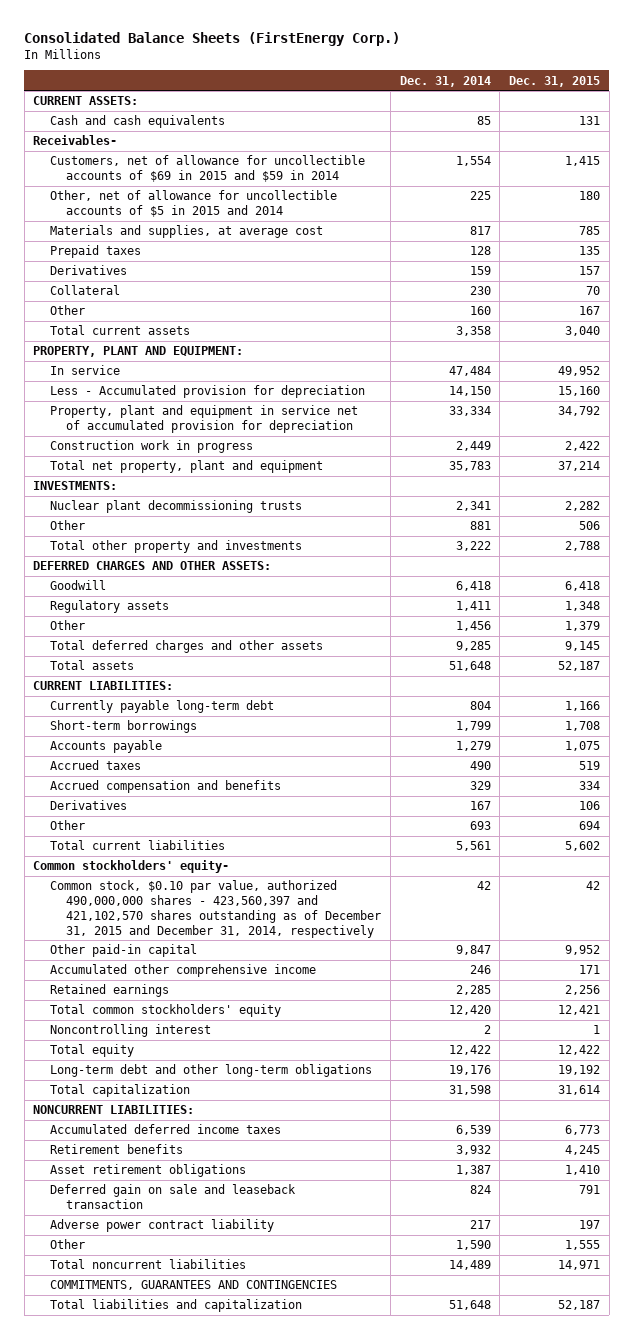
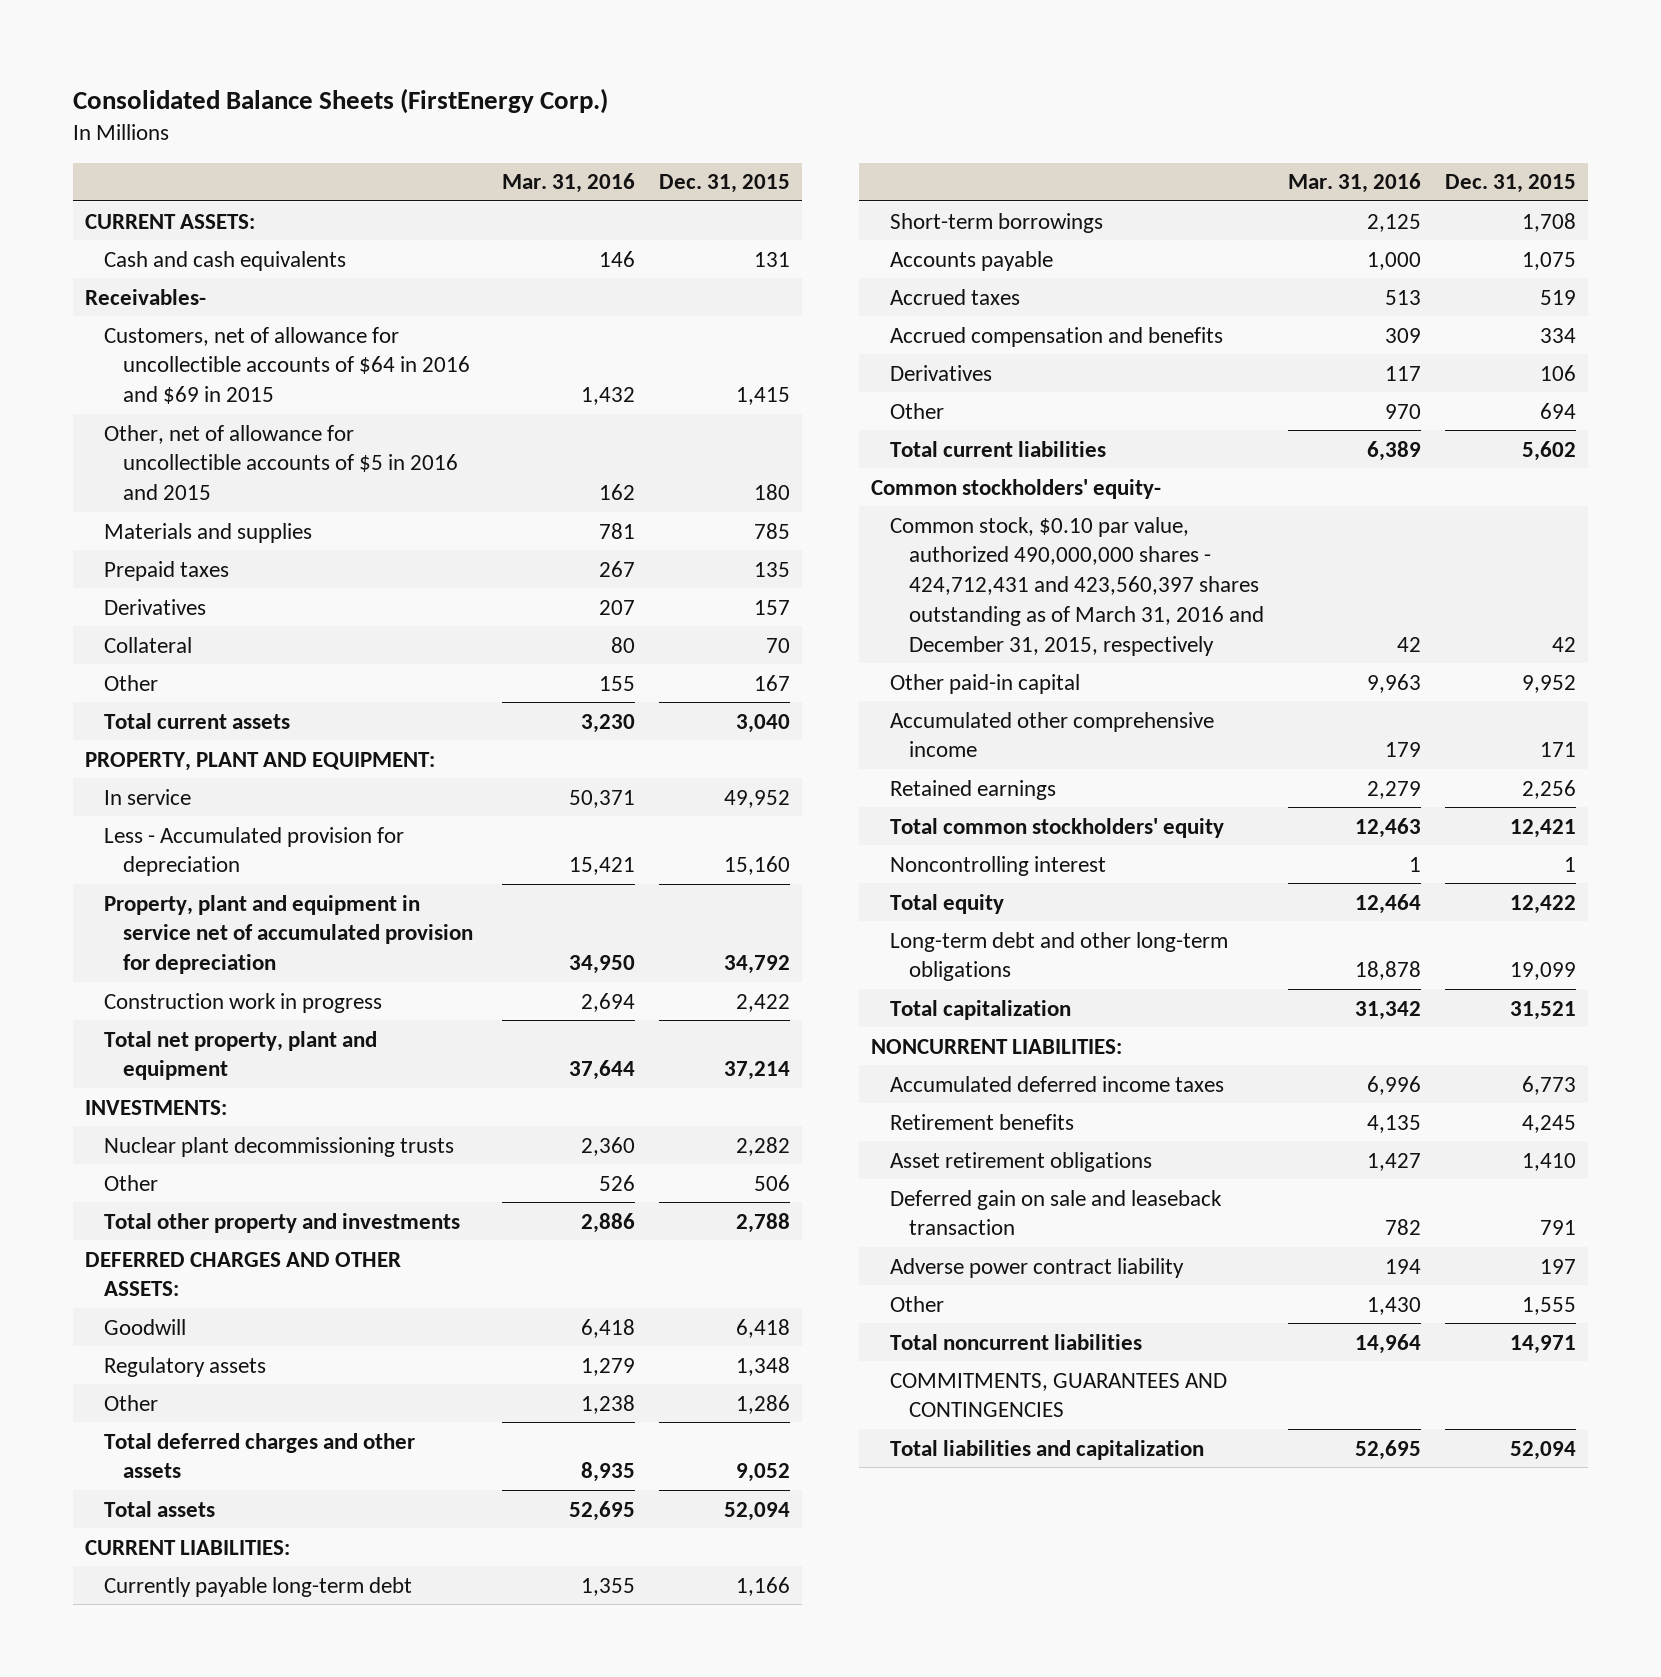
- | Dec. 31, 2014 | Dec. 31, 2015
+ | Mar. 31, 2016 | Dec. 31, 2015
- Customers, net of allowance for uncollectible accounts of $69 in 2015 and $59 in 2014 | 1,554 | 1,415
- Other, net of allowance for uncollectible accounts of $5 in 2015 and 2014 | 225 | 180
- Materials and supplies, at average cost | 817 | 785
+ Customers, net of allowance for uncollectible accounts of $64 in 2016 and $69 in 2015 | 1,432 | 1,415
+ Other, net of allowance for uncollectible accounts of $5 in 2016 and 2015 | 162 | 180
+ Materials and supplies | 781 | 785
- Other | 1,456 | 1,379
- Total deferred charges and other assets | 9,285 | 9,145
- Total assets | 51,648 | 52,187
+ Other | 1,238 | 1,286
+ Total deferred charges and other assets | 8,935 | 9,052
+ Total assets | 52,695 | 52,094
- Common stock, $0.10 par value, authorized 490,000,000 shares - 423,560,397 and 421,102,570 shares outstanding as of December 31, 2015 and December 31, 2014, respectively | 42 | 42
+ Common stock, $0.10 par value, authorized 490,000,000 shares - 424,712,431 and 423,560,397 shares outstanding as of March 31, 2016 and December 31, 2015, respectively | 42 | 42
- Long-term debt and other long-term obligations | 19,176 | 19,192
- Total capitalization | 31,598 | 31,614
+ Long-term debt and other long-term obligations | 18,878 | 19,099
+ Total capitalization | 31,342 | 31,521
- Total liabilities and capitalization | 51,648 | 52,187
+ Total liabilities and capitalization | 52,695 | 52,094

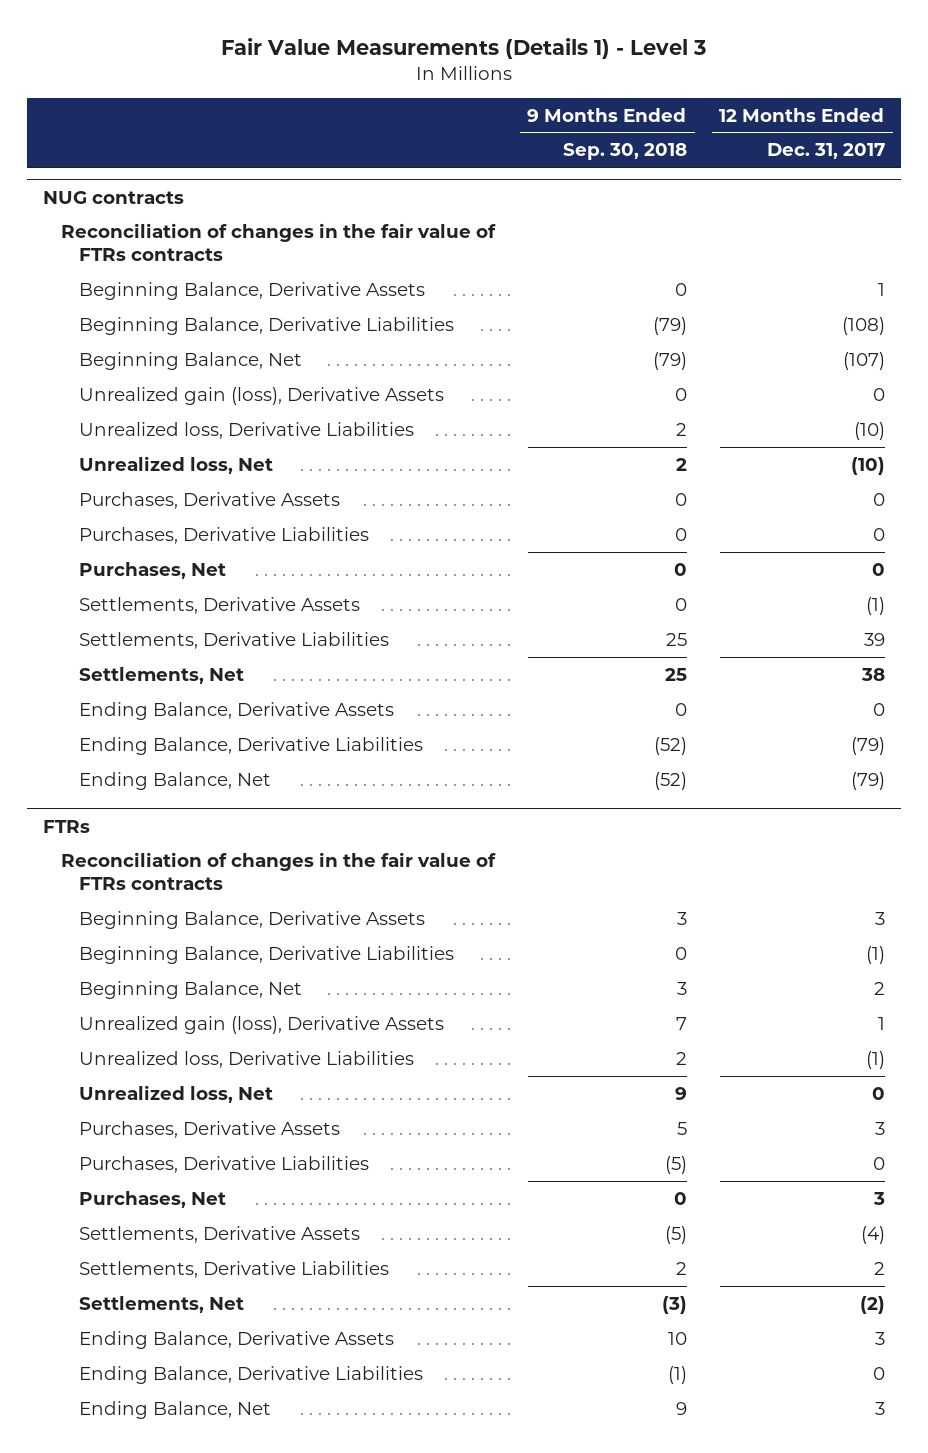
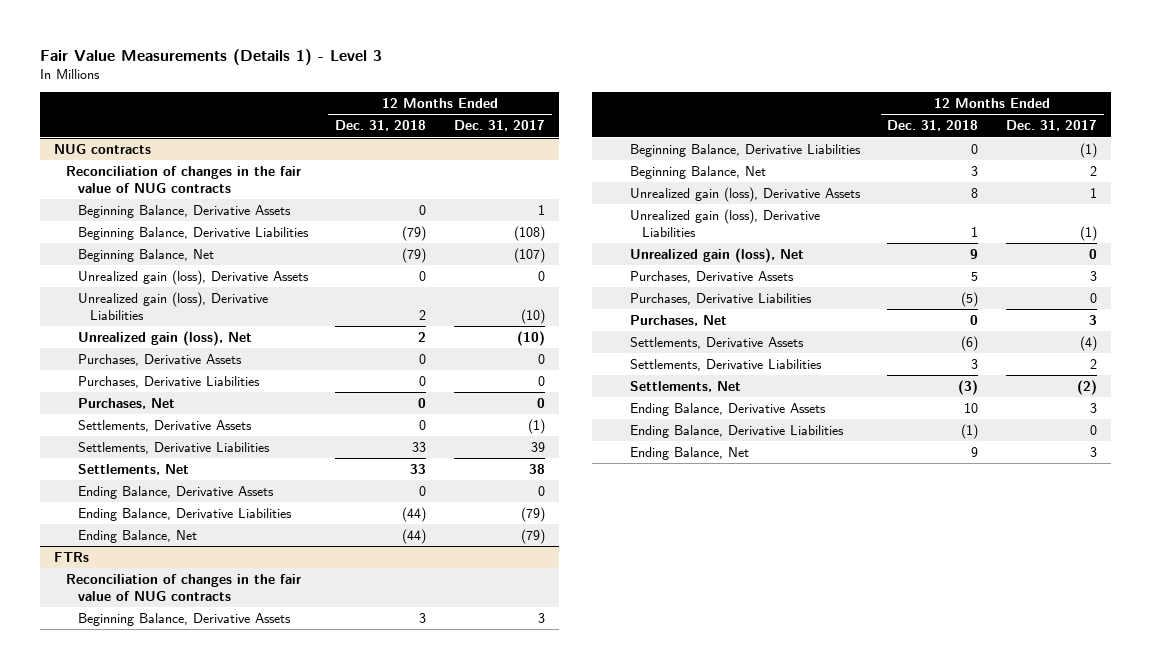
- | 9 Months Ended Sep. 30, 2018 | 12 Months Ended Dec. 31, 2017
+ | 12 Months Ended Dec. 31, 2018 | 12 Months Ended Dec. 31, 2017
@ NUG contracts
- Reconciliation of changes in the fair value of FTRs contracts
+ Reconciliation of changes in the fair value of NUG contracts
- Unrealized loss, Derivative Liabilities | 2 | (10)
- Unrealized loss, Net | 2 | (10)
+ Unrealized gain (loss), Derivative Liabilities | 2 | (10)
+ Unrealized gain (loss), Net | 2 | (10)
@ FTRs
- Reconciliation of changes in the fair value of FTRs contracts
+ Reconciliation of changes in the fair value of NUG contracts
- Unrealized loss, Derivative Liabilities | 2 | (1)
- Unrealized loss, Net | 9 | 0
+ Unrealized gain (loss), Derivative Liabilities | 1 | (1)
+ Unrealized gain (loss), Net | 9 | 0

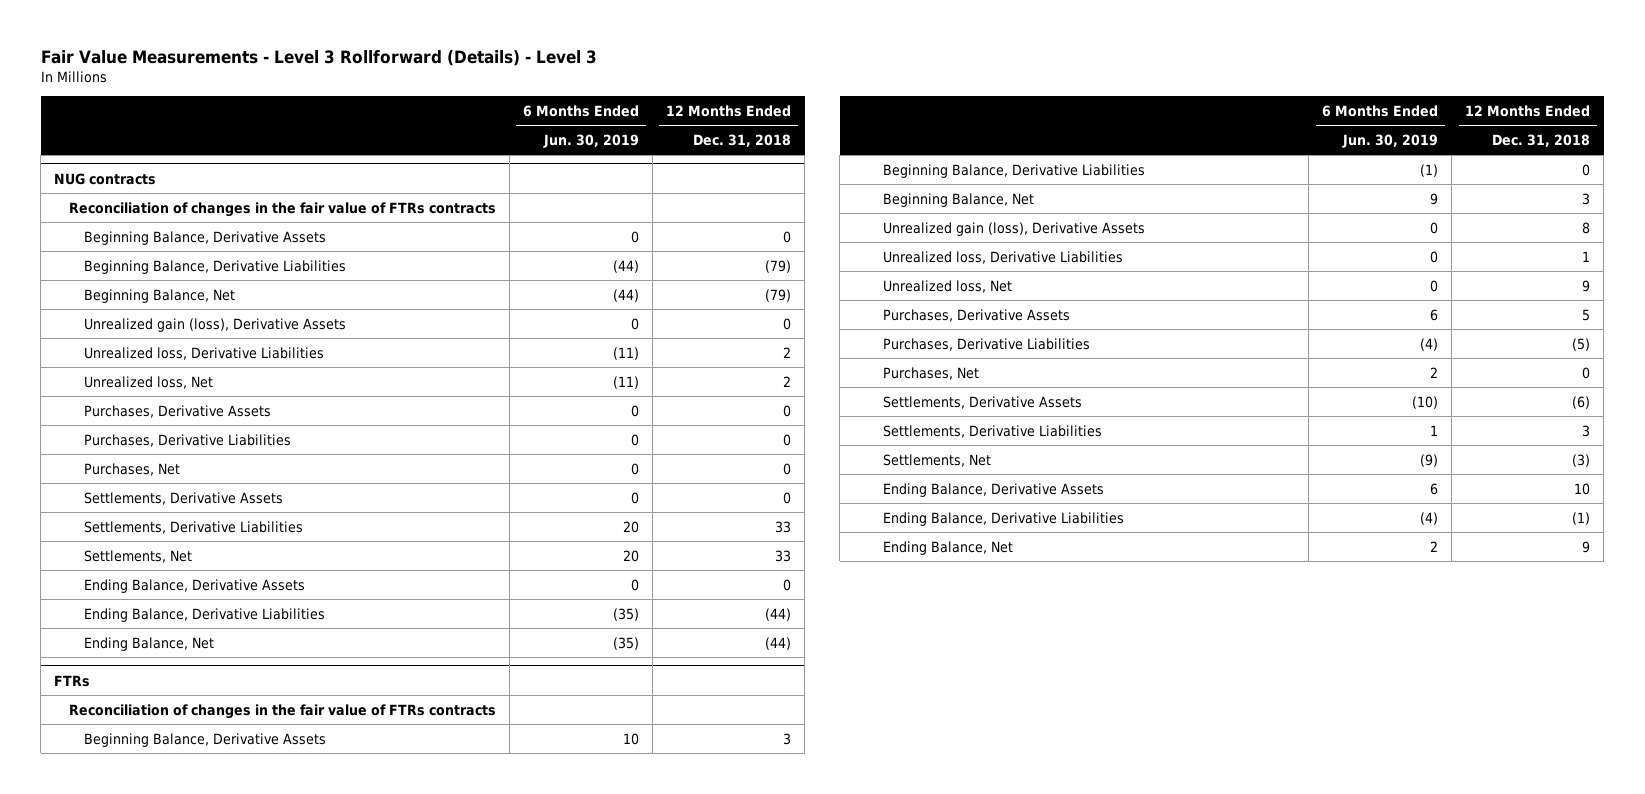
- Fair Value Measurements (Details 1) - Level 3
+ Fair Value Measurements - Level 3 Rollforward (Details) - Level 3
- | 12 Months Ended Dec. 31, 2018 | 12 Months Ended Dec. 31, 2017
+ | 6 Months Ended Jun. 30, 2019 | 12 Months Ended Dec. 31, 2018
@ NUG contracts
- Reconciliation of changes in the fair value of NUG contracts
+ Reconciliation of changes in the fair value of FTRs contracts
- Unrealized gain (loss), Derivative Liabilities | 2 | (10)
- Unrealized gain (loss), Net | 2 | (10)
+ Unrealized loss, Derivative Liabilities | (11) | 2
+ Unrealized loss, Net | (11) | 2
@ FTRs
- Reconciliation of changes in the fair value of NUG contracts
+ Reconciliation of changes in the fair value of FTRs contracts
- Unrealized gain (loss), Derivative Liabilities | 1 | (1)
- Unrealized gain (loss), Net | 9 | 0
+ Unrealized loss, Derivative Liabilities | 0 | 1
+ Unrealized loss, Net | 0 | 9

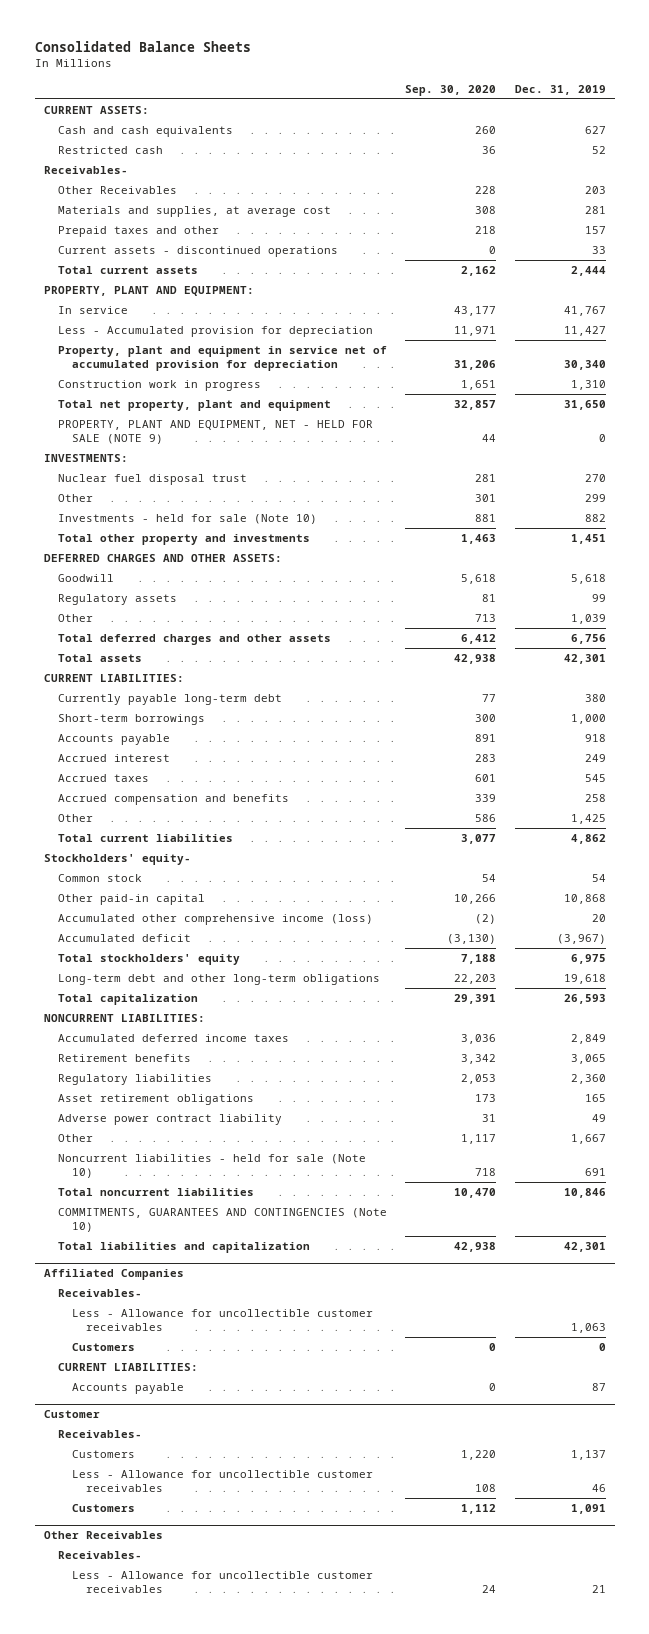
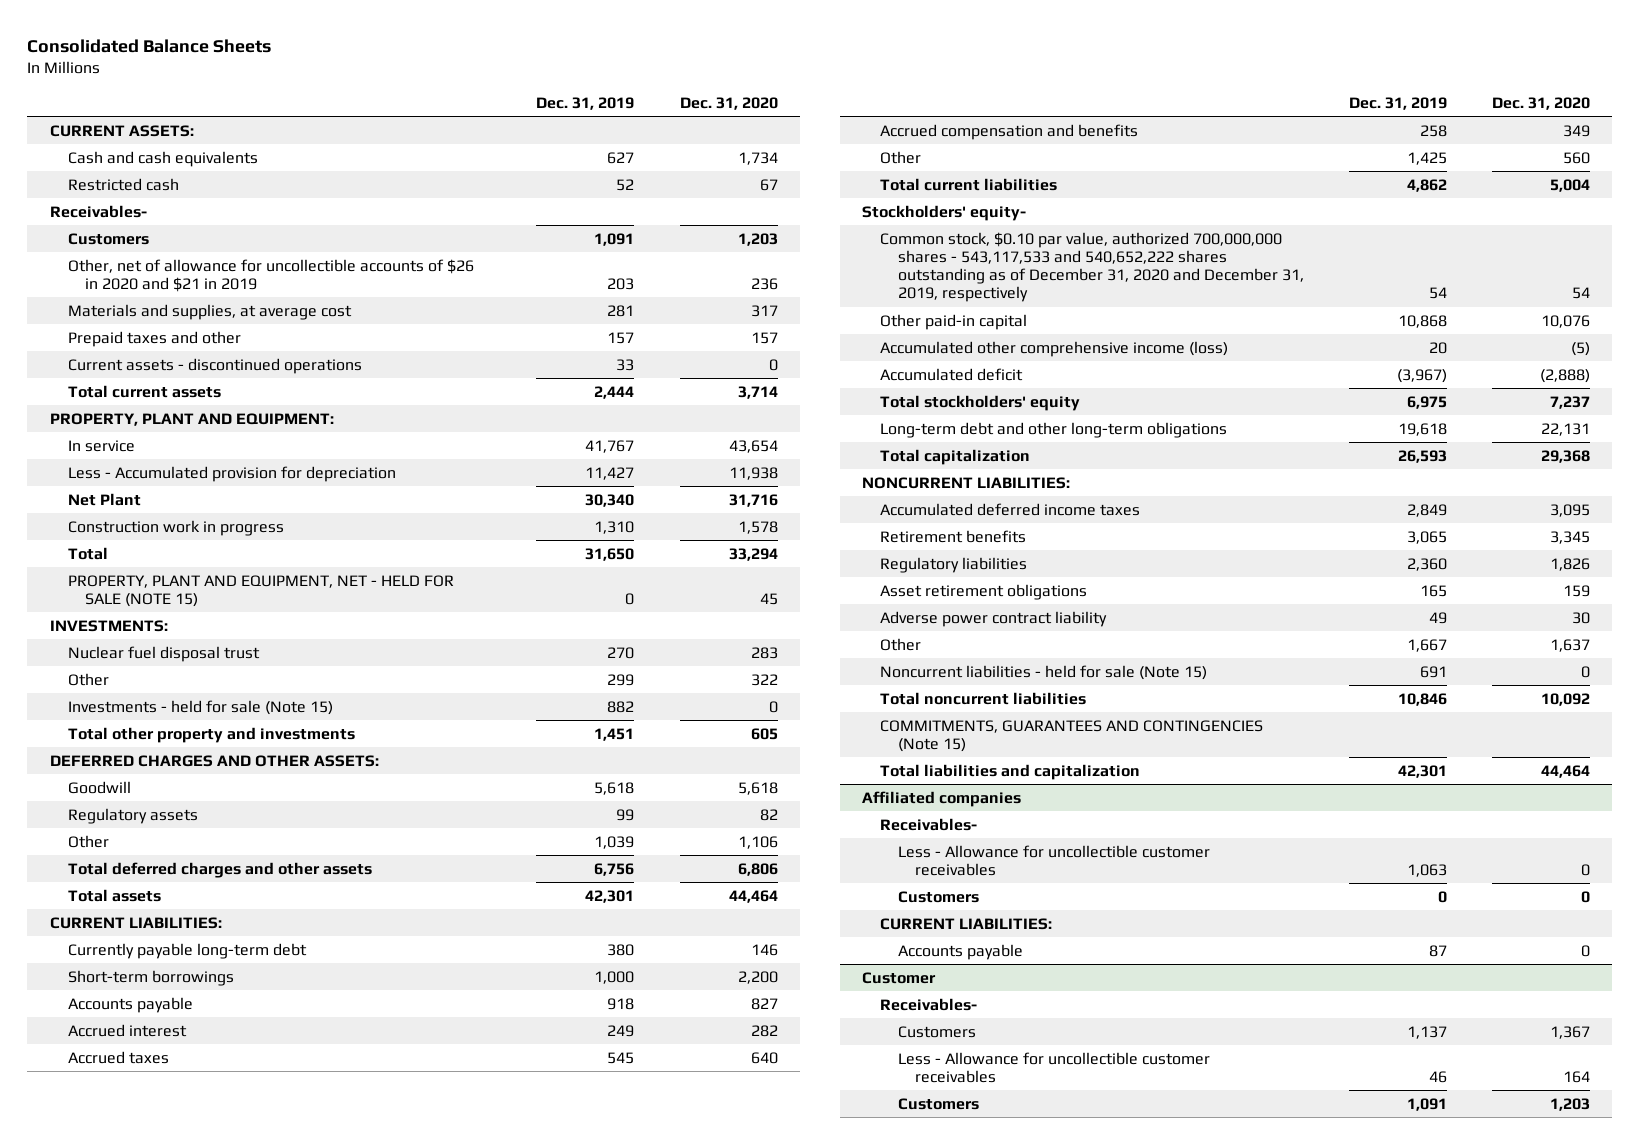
- | Sep. 30, 2020 | Dec. 31, 2019
+ | Dec. 31, 2019 | Dec. 31, 2020
- Other Receivables | 228 | 203
+ Customers | 1,091 | 1,203
+ Other, net of allowance for uncollectible accounts of $26 in 2020 and $21 in 2019 | 203 | 236
- Property, plant and equipment in service net of accumulated provision for depreciation | 31,206 | 30,340
+ Net Plant | 30,340 | 31,716
- Total net property, plant and equipment | 32,857 | 31,650
- PROPERTY, PLANT AND EQUIPMENT, NET - HELD FOR SALE (NOTE 9) | 44 | 0
+ Total | 31,650 | 33,294
+ PROPERTY, PLANT AND EQUIPMENT, NET - HELD FOR SALE (NOTE 15) | 0 | 45
- Investments - held for sale (Note 10) | 881 | 882
+ Investments - held for sale (Note 15) | 882 | 0
- Common stock | 54 | 54
+ Common stock, $0.10 par value, authorized 700,000,000 shares - 543,117,533 and 540,652,222 shares outstanding as of December 31, 2020 and December 31, 2019, respectively | 54 | 54
- Noncurrent liabilities - held for sale (Note 10) | 718 | 691
+ Noncurrent liabilities - held for sale (Note 15) | 691 | 0
- COMMITMENTS, GUARANTEES AND CONTINGENCIES (Note 10)
+ COMMITMENTS, GUARANTEES AND CONTINGENCIES (Note 15)
- Affiliated Companies
+ Affiliated companies
- Other Receivables
- Receivables-
- Less - Allowance for uncollectible customer receivables | 24 | 21

